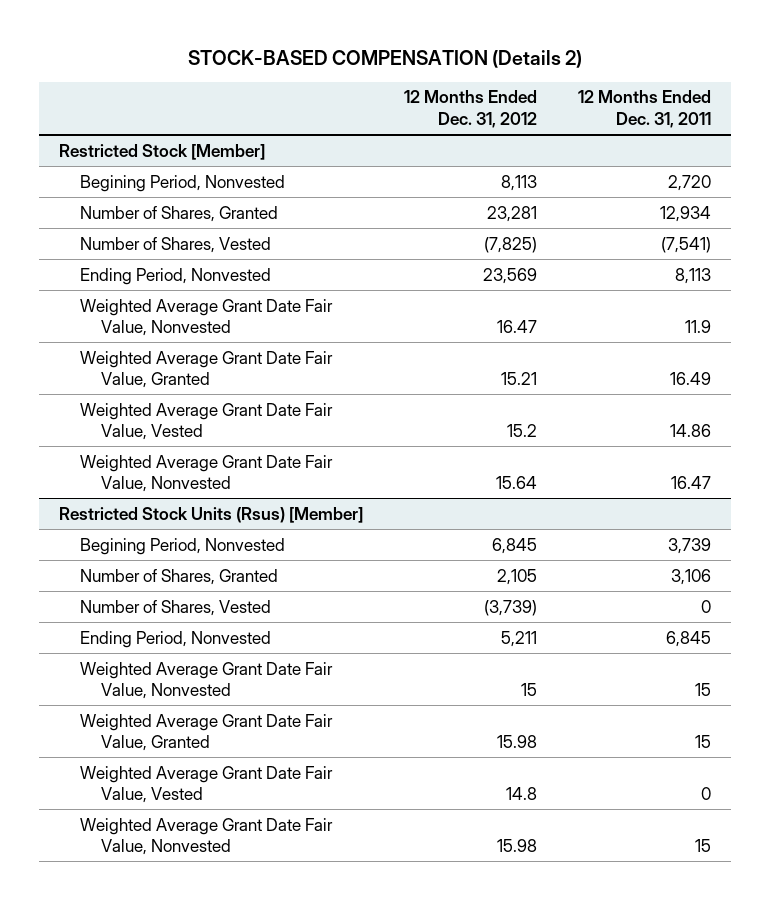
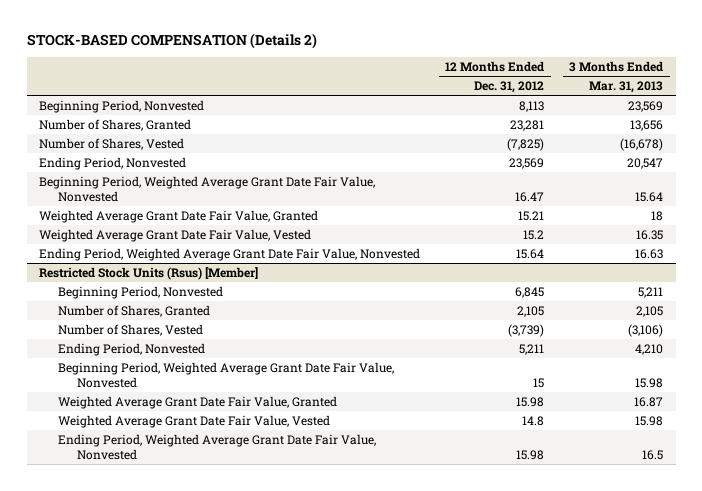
- | 12 Months Ended Dec. 31, 2012 | 12 Months Ended Dec. 31, 2011
+ | 12 Months Ended Dec. 31, 2012 | 3 Months Ended Mar. 31, 2013
- Restricted Stock [Member]
- Begining Period, Nonvested | 8,113 | 2,720
+ Beginning Period, Nonvested | 8,113 | 23,569
- Weighted Average Grant Date Fair Value, Nonvested | 16.47 | 11.9
+ Beginning Period, Weighted Average Grant Date Fair Value, Nonvested | 16.47 | 15.64
- Weighted Average Grant Date Fair Value, Nonvested | 15.64 | 16.47
+ Ending Period, Weighted Average Grant Date Fair Value, Nonvested | 15.64 | 16.63
@ Restricted Stock Units (Rsus) [Member]
- Begining Period, Nonvested | 6,845 | 3,739
+ Beginning Period, Nonvested | 6,845 | 5,211
- Weighted Average Grant Date Fair Value, Nonvested | 15 | 15
+ Beginning Period, Weighted Average Grant Date Fair Value, Nonvested | 15 | 15.98
- Weighted Average Grant Date Fair Value, Nonvested | 15.98 | 15
+ Ending Period, Weighted Average Grant Date Fair Value, Nonvested | 15.98 | 16.5

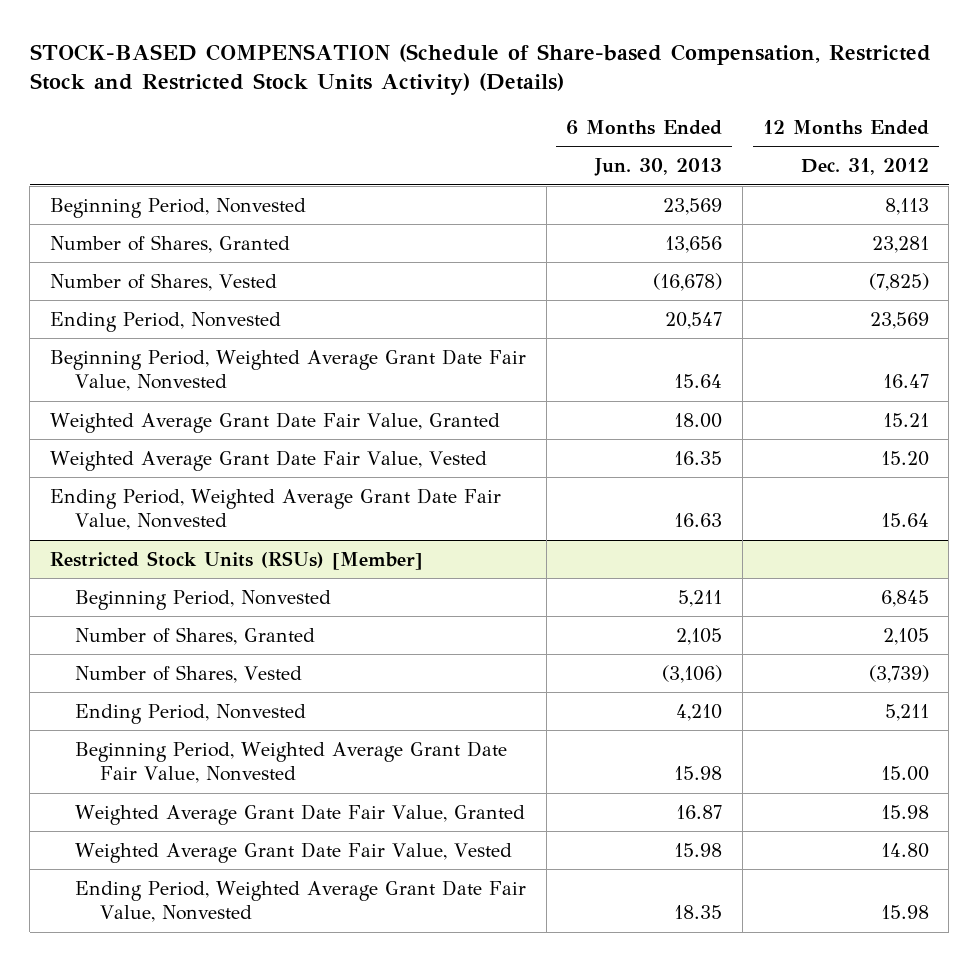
- STOCK-BASED COMPENSATION (Details 2)
+ STOCK-BASED COMPENSATION (Schedule of Share-based Compensation, Restricted Stock and Restricted Stock Units Activity) (Details)
- | 12 Months Ended Dec. 31, 2012 | 3 Months Ended Mar. 31, 2013
+ | 6 Months Ended Jun. 30, 2013 | 12 Months Ended Dec. 31, 2012
- Weighted Average Grant Date Fair Value, Vested | 15.2 | 16.35
+ Weighted Average Grant Date Fair Value, Vested | 16.35 | 15.20
- Restricted Stock Units (Rsus) [Member]
+ Restricted Stock Units (RSUs) [Member]
- Beginning Period, Weighted Average Grant Date Fair Value, Nonvested | 15 | 15.98
+ Beginning Period, Weighted Average Grant Date Fair Value, Nonvested | 15.98 | 15.00
- Weighted Average Grant Date Fair Value, Vested | 14.8 | 15.98
+ Weighted Average Grant Date Fair Value, Vested | 15.98 | 14.80

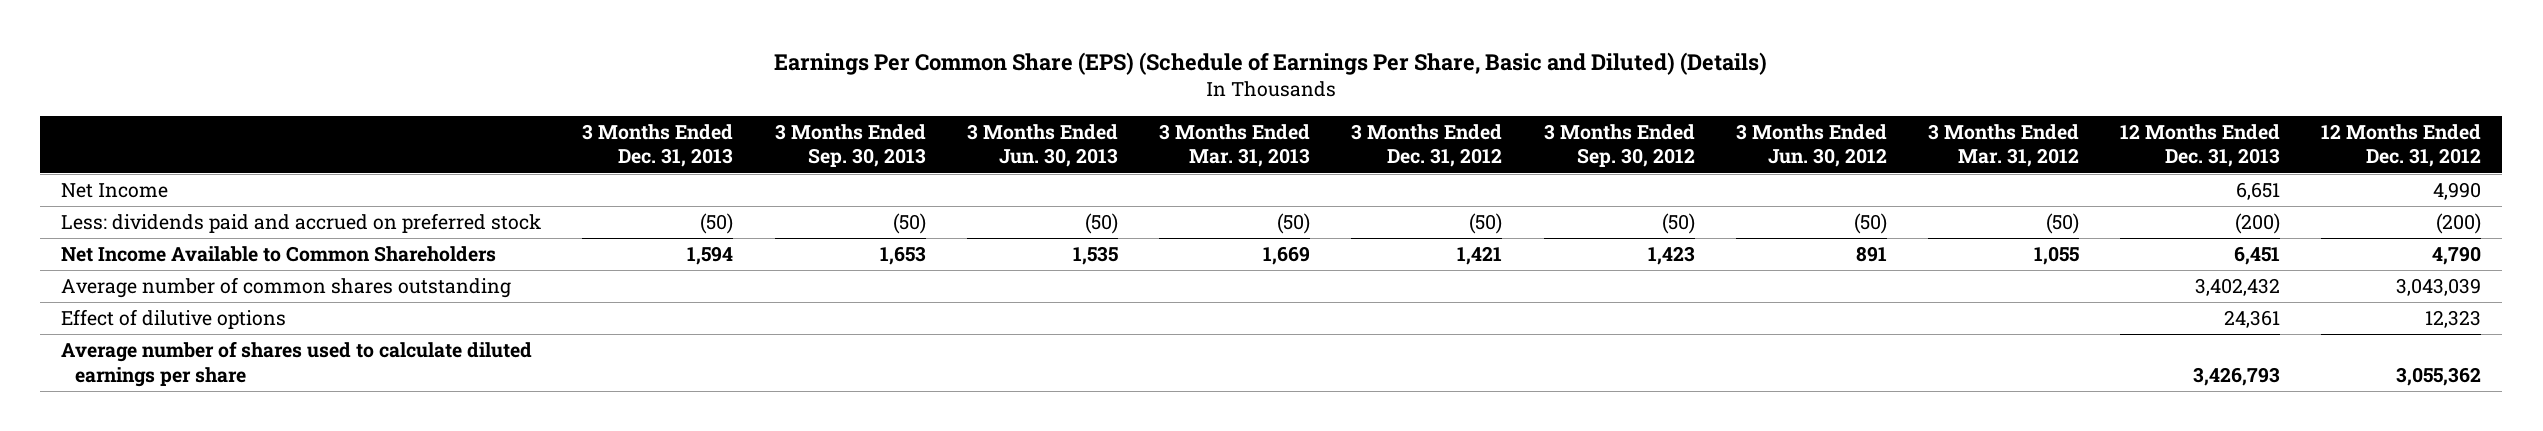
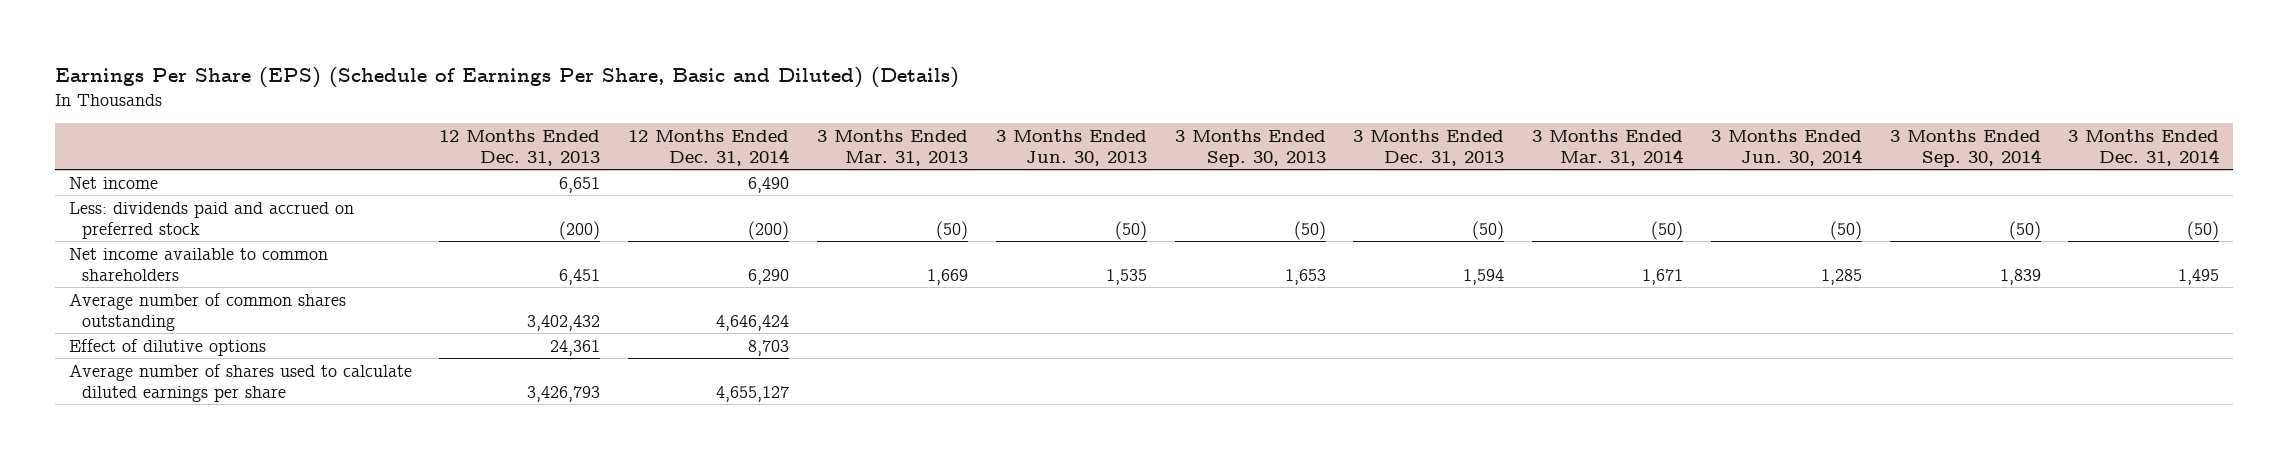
- Earnings Per Common Share (EPS) (Schedule of Earnings Per Share, Basic and Diluted) (Details)
+ Earnings Per Share (EPS) (Schedule of Earnings Per Share, Basic and Diluted) (Details)
- | 3 Months Ended Dec. 31, 2013 | 3 Months Ended Sep. 30, 2013 | 3 Months Ended Jun. 30, 2013 | 3 Months Ended Mar. 31, 2013 | 3 Months Ended Dec. 31, 2012 | 3 Months Ended Sep. 30, 2012 | 3 Months Ended Jun. 30, 2012 | 3 Months Ended Mar. 31, 2012 | 12 Months Ended Dec. 31, 2013 | 12 Months Ended Dec. 31, 2012
+ | 12 Months Ended Dec. 31, 2013 | 12 Months Ended Dec. 31, 2014 | 3 Months Ended Mar. 31, 2013 | 3 Months Ended Jun. 30, 2013 | 3 Months Ended Sep. 30, 2013 | 3 Months Ended Dec. 31, 2013 | 3 Months Ended Mar. 31, 2014 | 3 Months Ended Jun. 30, 2014 | 3 Months Ended Sep. 30, 2014 | 3 Months Ended Dec. 31, 2014
- Net Income | | | | | | | | | 6,651 | 4,990
+ Net income | 6,651 | 6,490 | | | | | | | |
- Net Income Available to Common Shareholders | 1,594 | 1,653 | 1,535 | 1,669 | 1,421 | 1,423 | 891 | 1,055 | 6,451 | 4,790
+ Net income available to common shareholders | 6,451 | 6,290 | 1,669 | 1,535 | 1,653 | 1,594 | 1,671 | 1,285 | 1,839 | 1,495

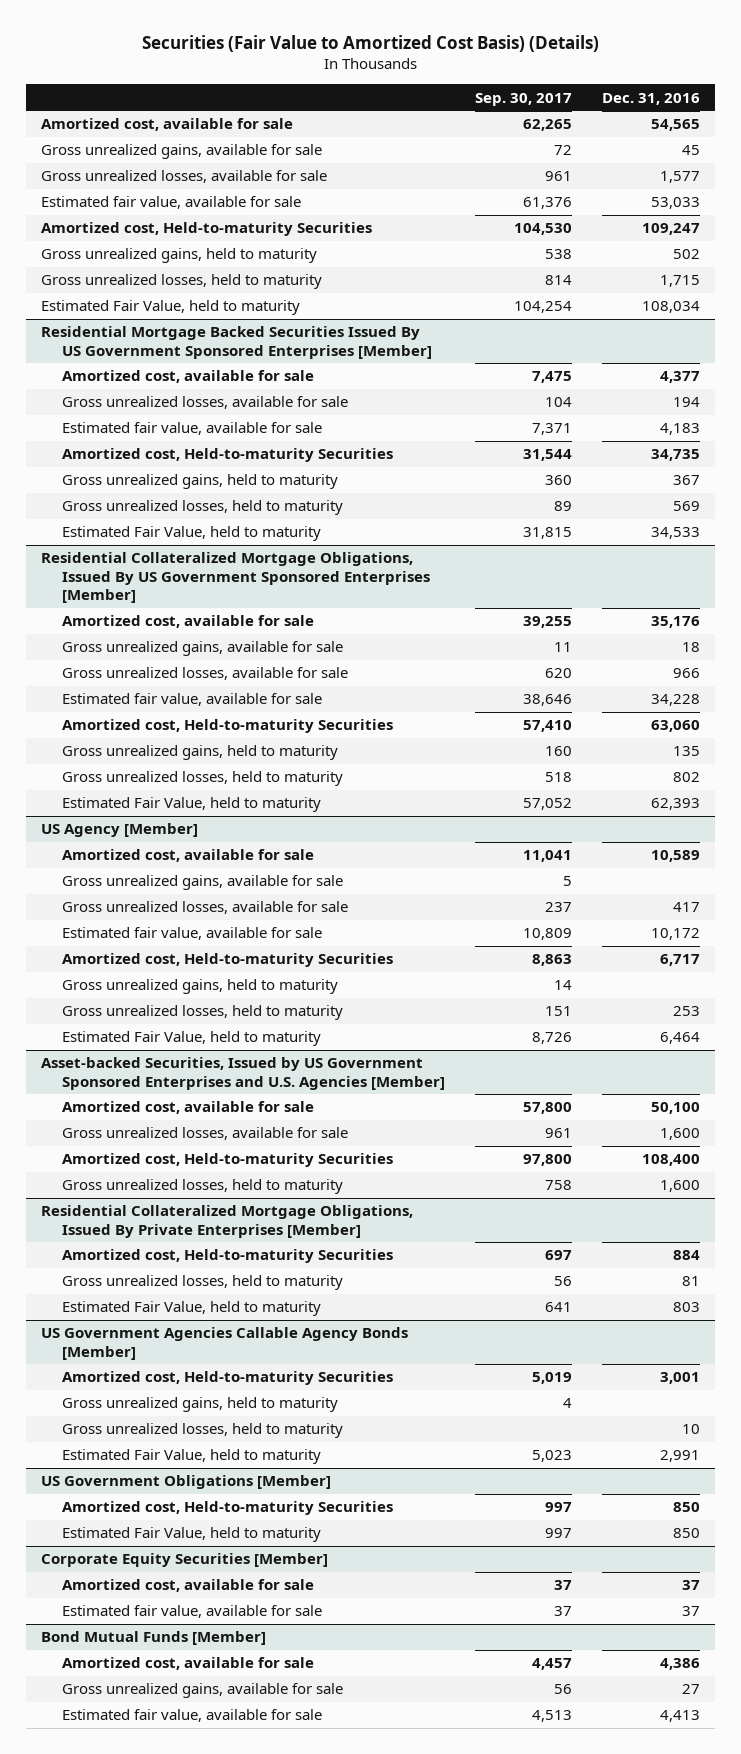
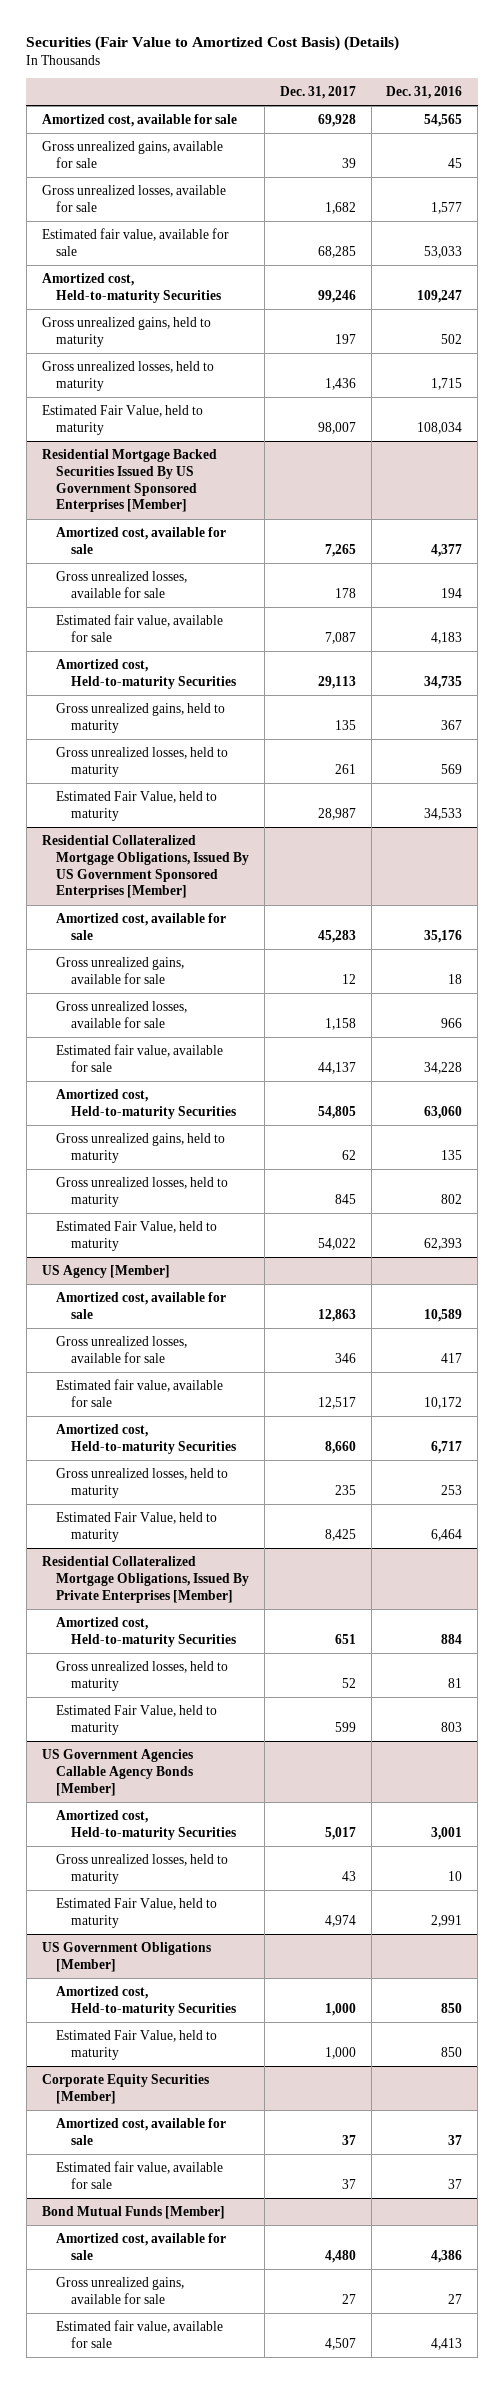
- | Sep. 30, 2017 | Dec. 31, 2016
+ | Dec. 31, 2017 | Dec. 31, 2016
@ US Agency [Member]
- Gross unrealized gains, available for sale | 5 |
- Gross unrealized gains, held to maturity | 14 |
- Asset-backed Securities, Issued by US Government Sponsored Enterprises and U.S. Agencies [Member]
- Amortized cost, available for sale | 57,800 | 50,100
- Gross unrealized losses, available for sale | 961 | 1,600
- Amortized cost, Held-to-maturity Securities | 97,800 | 108,400
- Gross unrealized losses, held to maturity | 758 | 1,600
@ US Government Agencies Callable Agency Bonds [Member]
- Gross unrealized gains, held to maturity | 4 |

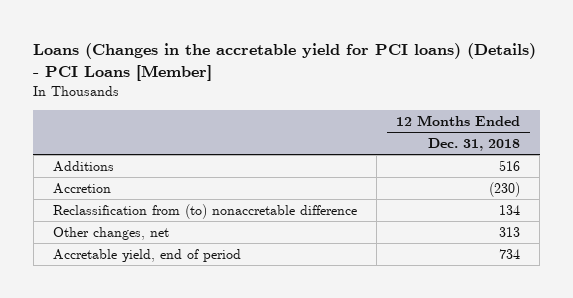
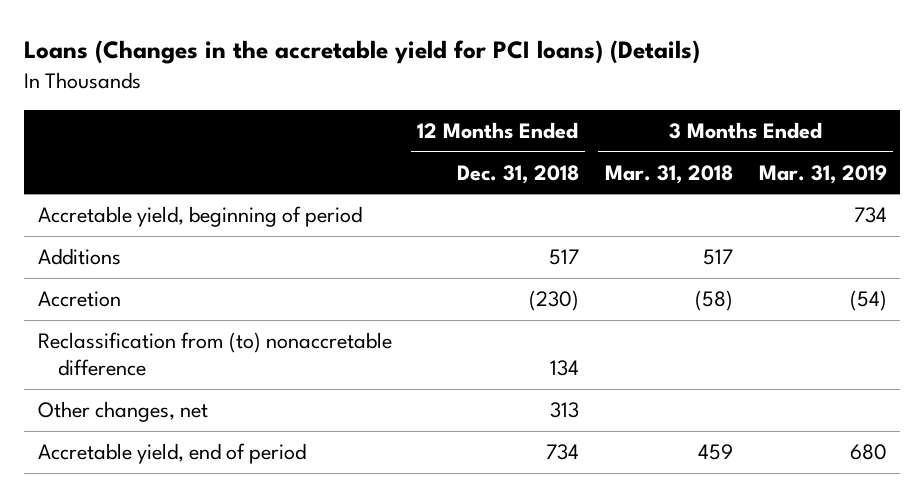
- Loans (Changes in the accretable yield for PCI loans) (Details) - PCI Loans [Member]
+ Loans (Changes in the accretable yield for PCI loans) (Details)
- | 12 Months Ended Dec. 31, 2018
+ | 12 Months Ended Dec. 31, 2018 | 3 Months Ended Mar. 31, 2018 | 3 Months Ended Mar. 31, 2019
- Additions | 516
+ Accretable yield, beginning of period | | | 734
+ Additions | 517 | 517 |

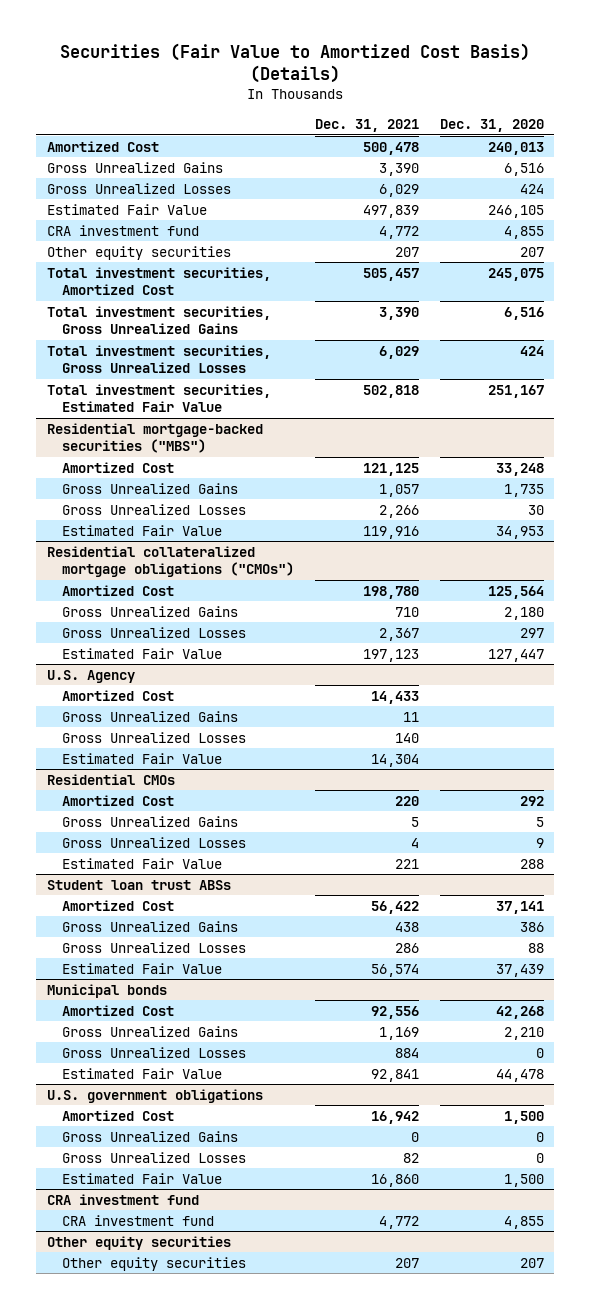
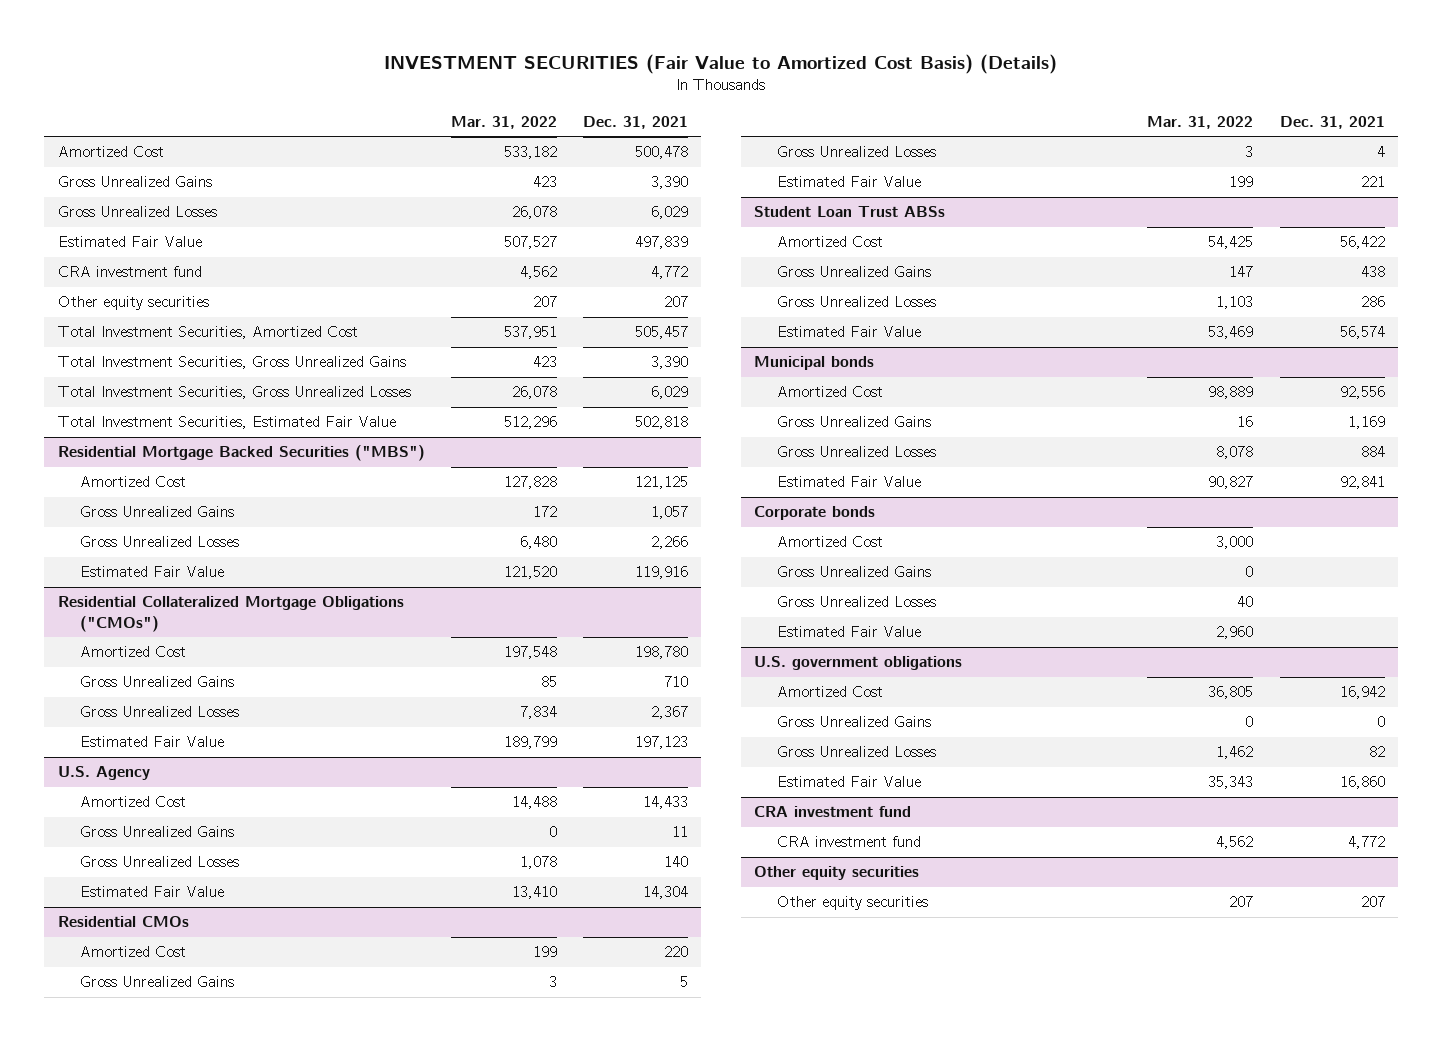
- Securities (Fair Value to Amortized Cost Basis) (Details)
+ INVESTMENT SECURITIES (Fair Value to Amortized Cost Basis) (Details)
- | Dec. 31, 2021 | Dec. 31, 2020
+ | Mar. 31, 2022 | Dec. 31, 2021
- Total investment securities, Amortized Cost | 505,457 | 245,075
- Total investment securities, Gross Unrealized Gains | 3,390 | 6,516
- Total investment securities, Gross Unrealized Losses | 6,029 | 424
- Total investment securities, Estimated Fair Value | 502,818 | 251,167
- Residential mortgage-backed securities ("MBS")
+ Total Investment Securities, Amortized Cost | 537,951 | 505,457
+ Total Investment Securities, Gross Unrealized Gains | 423 | 3,390
+ Total Investment Securities, Gross Unrealized Losses | 26,078 | 6,029
+ Total Investment Securities, Estimated Fair Value | 512,296 | 502,818
+ Residential Mortgage Backed Securities ("MBS")
- Residential collateralized mortgage obligations ("CMOs")
+ Residential Collateralized Mortgage Obligations ("CMOs")
- Student loan trust ABSs
+ Student Loan Trust ABSs
+ Corporate bonds
+ Amortized Cost | 3,000 |
+ Gross Unrealized Gains | 0 |
+ Gross Unrealized Losses | 40 |
+ Estimated Fair Value | 2,960 |

